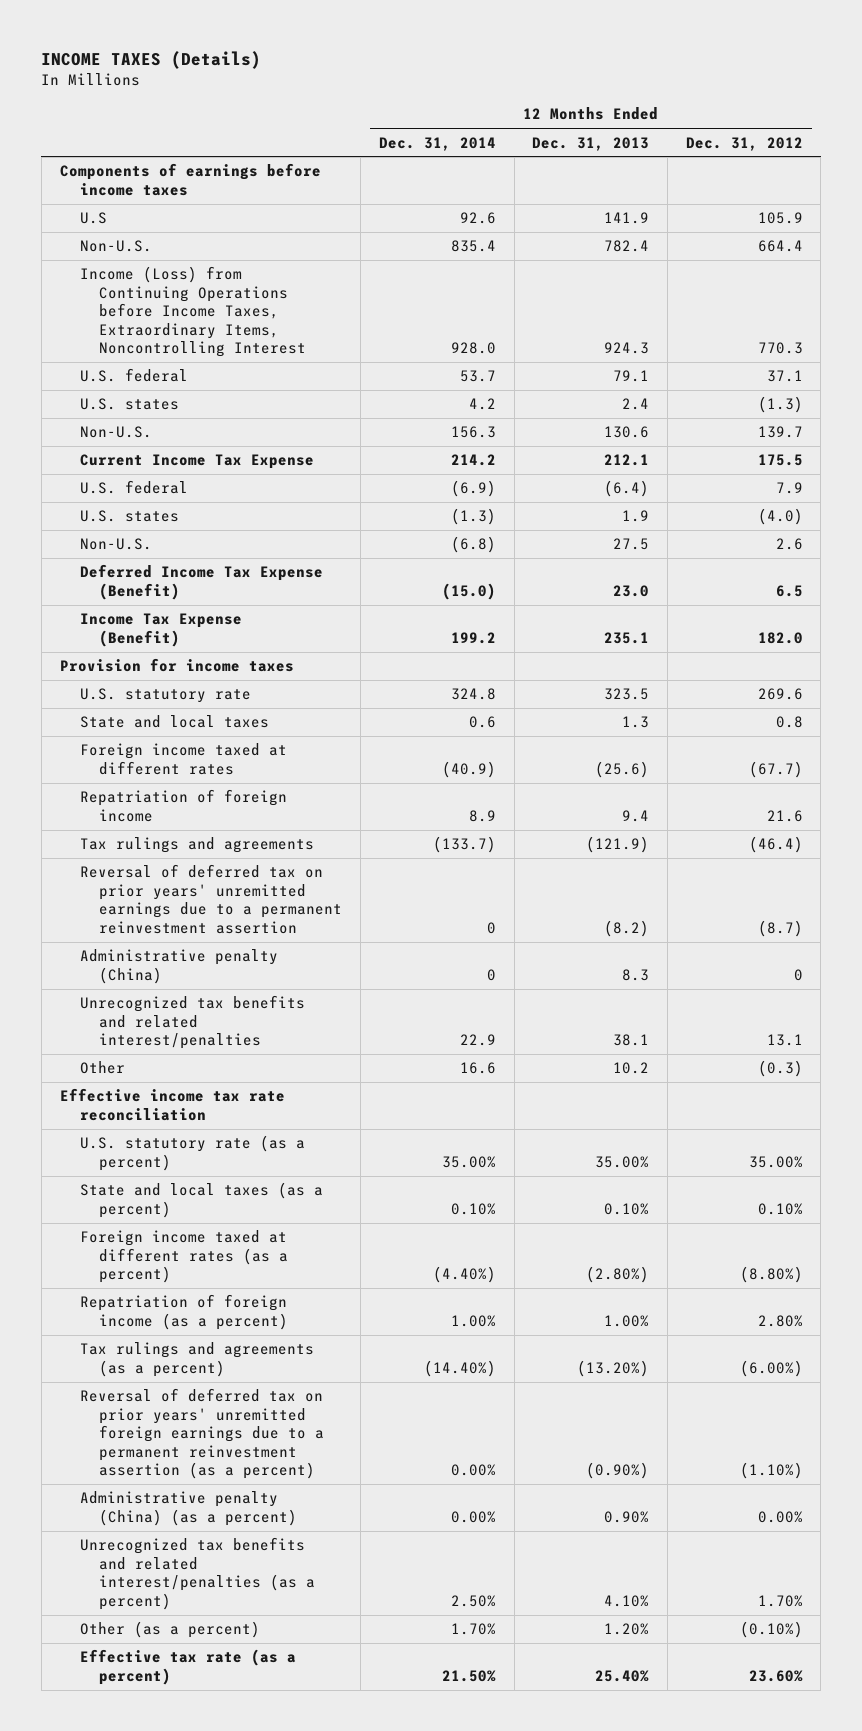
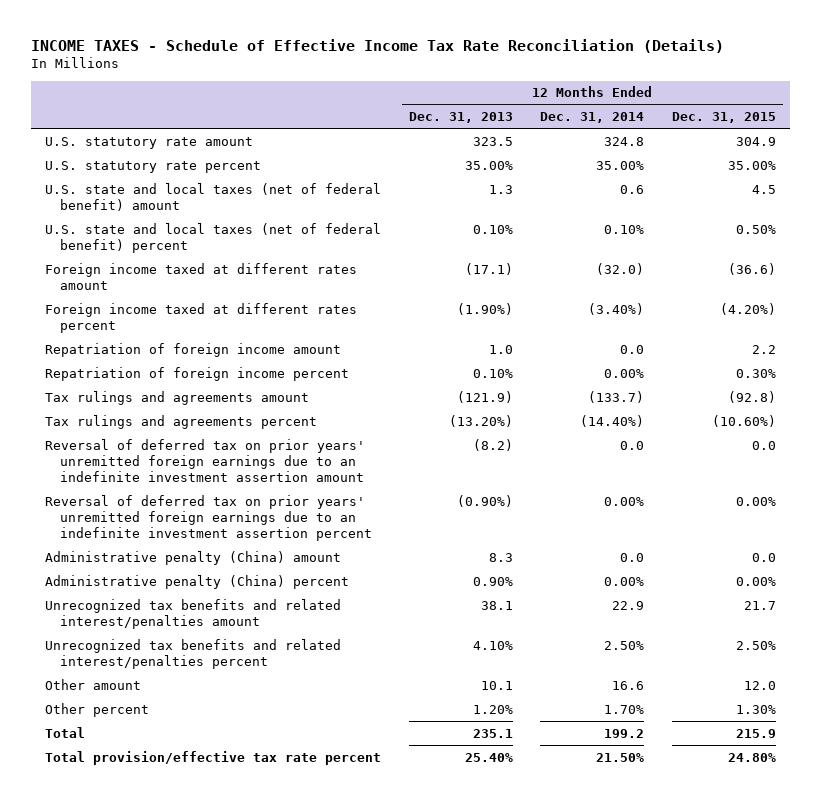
- INCOME TAXES (Details)
+ INCOME TAXES - Schedule of Effective Income Tax Rate Reconciliation (Details)
- | 12 Months Ended Dec. 31, 2014 | 12 Months Ended Dec. 31, 2013 | 12 Months Ended Dec. 31, 2012
+ | 12 Months Ended Dec. 31, 2013 | 12 Months Ended Dec. 31, 2014 | 12 Months Ended Dec. 31, 2015
- Components of earnings before income taxes
- U.S | 92.6 | 141.9 | 105.9
- Non-U.S. | 835.4 | 782.4 | 664.4
- Income (Loss) from Continuing Operations before Income Taxes, Extraordinary Items, Noncontrolling Interest | 928.0 | 924.3 | 770.3
- U.S. federal | 53.7 | 79.1 | 37.1
- U.S. states | 4.2 | 2.4 | (1.3)
- Non-U.S. | 156.3 | 130.6 | 139.7
- Current Income Tax Expense | 214.2 | 212.1 | 175.5
- U.S. federal | (6.9) | (6.4) | 7.9
- U.S. states | (1.3) | 1.9 | (4.0)
- Non-U.S. | (6.8) | 27.5 | 2.6
- Deferred Income Tax Expense (Benefit) | (15.0) | 23.0 | 6.5
- Income Tax Expense (Benefit) | 199.2 | 235.1 | 182.0
- Provision for income taxes
- U.S. statutory rate | 324.8 | 323.5 | 269.6
- State and local taxes | 0.6 | 1.3 | 0.8
- Foreign income taxed at different rates | (40.9) | (25.6) | (67.7)
- Repatriation of foreign income | 8.9 | 9.4 | 21.6
- Tax rulings and agreements | (133.7) | (121.9) | (46.4)
- Reversal of deferred tax on prior years' unremitted earnings due to a permanent reinvestment assertion | 0 | (8.2) | (8.7)
- Administrative penalty (China) | 0 | 8.3 | 0
- Unrecognized tax benefits and related interest/penalties | 22.9 | 38.1 | 13.1
- Other | 16.6 | 10.2 | (0.3)
- Effective income tax rate reconciliation
- U.S. statutory rate (as a percent) | 35.00% | 35.00% | 35.00%
- State and local taxes (as a percent) | 0.10% | 0.10% | 0.10%
- Foreign income taxed at different rates (as a percent) | (4.40%) | (2.80%) | (8.80%)
- Repatriation of foreign income (as a percent) | 1.00% | 1.00% | 2.80%
- Tax rulings and agreements (as a percent) | (14.40%) | (13.20%) | (6.00%)
- Reversal of deferred tax on prior years' unremitted foreign earnings due to a permanent reinvestment assertion (as a percent) | 0.00% | (0.90%) | (1.10%)
- Administrative penalty (China) (as a percent) | 0.00% | 0.90% | 0.00%
- Unrecognized tax benefits and related interest/penalties (as a percent) | 2.50% | 4.10% | 1.70%
- Other (as a percent) | 1.70% | 1.20% | (0.10%)
- Effective tax rate (as a percent) | 21.50% | 25.40% | 23.60%
+ U.S. statutory rate amount | 323.5 | 324.8 | 304.9
+ U.S. statutory rate percent | 35.00% | 35.00% | 35.00%
+ U.S. state and local taxes (net of federal benefit) amount | 1.3 | 0.6 | 4.5
+ U.S. state and local taxes (net of federal benefit) percent | 0.10% | 0.10% | 0.50%
+ Foreign income taxed at different rates amount | (17.1) | (32.0) | (36.6)
+ Foreign income taxed at different rates percent | (1.90%) | (3.40%) | (4.20%)
+ Repatriation of foreign income amount | 1.0 | 0.0 | 2.2
+ Repatriation of foreign income percent | 0.10% | 0.00% | 0.30%
+ Tax rulings and agreements amount | (121.9) | (133.7) | (92.8)
+ Tax rulings and agreements percent | (13.20%) | (14.40%) | (10.60%)
+ Reversal of deferred tax on prior years' unremitted foreign earnings due to an indefinite investment assertion amount | (8.2) | 0.0 | 0.0
+ Reversal of deferred tax on prior years' unremitted foreign earnings due to an indefinite investment assertion percent | (0.90%) | 0.00% | 0.00%
+ Administrative penalty (China) amount | 8.3 | 0.0 | 0.0
+ Administrative penalty (China) percent | 0.90% | 0.00% | 0.00%
+ Unrecognized tax benefits and related interest/penalties amount | 38.1 | 22.9 | 21.7
+ Unrecognized tax benefits and related interest/penalties percent | 4.10% | 2.50% | 2.50%
+ Other amount | 10.1 | 16.6 | 12.0
+ Other percent | 1.20% | 1.70% | 1.30%
+ Total | 235.1 | 199.2 | 215.9
+ Total provision/effective tax rate percent | 25.40% | 21.50% | 24.80%

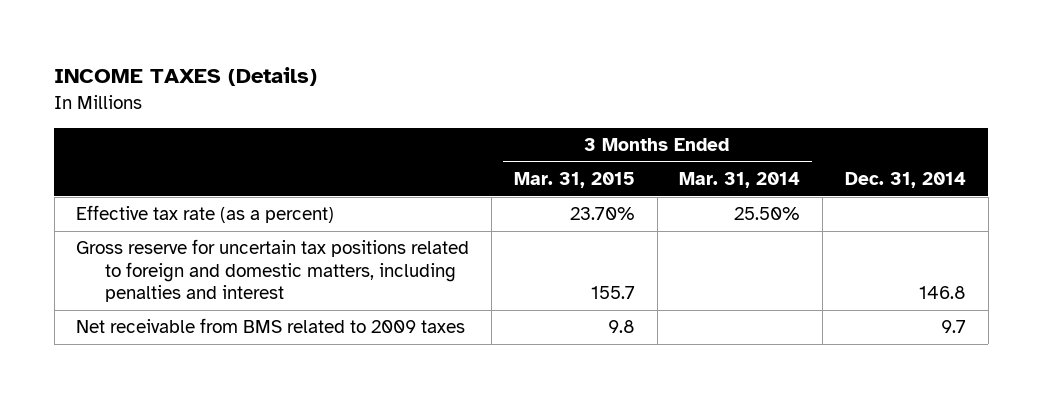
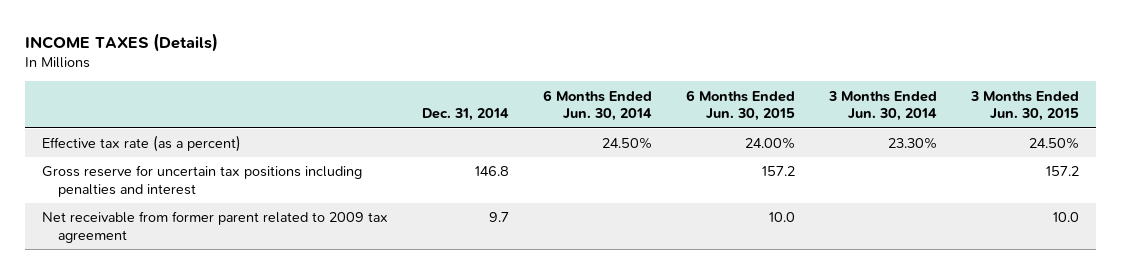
- | 3 Months Ended Mar. 31, 2015 | 3 Months Ended Mar. 31, 2014 | Dec. 31, 2014
+ | Dec. 31, 2014 | 6 Months Ended Jun. 30, 2014 | 6 Months Ended Jun. 30, 2015 | 3 Months Ended Jun. 30, 2014 | 3 Months Ended Jun. 30, 2015
- Gross reserve for uncertain tax positions related to foreign and domestic matters, including penalties and interest | 155.7 | | 146.8
- Net receivable from BMS related to 2009 taxes | 9.8 | | 9.7
+ Gross reserve for uncertain tax positions including penalties and interest | 146.8 | | 157.2 | | 157.2
+ Net receivable from former parent related to 2009 tax agreement | 9.7 | | 10.0 | | 10.0

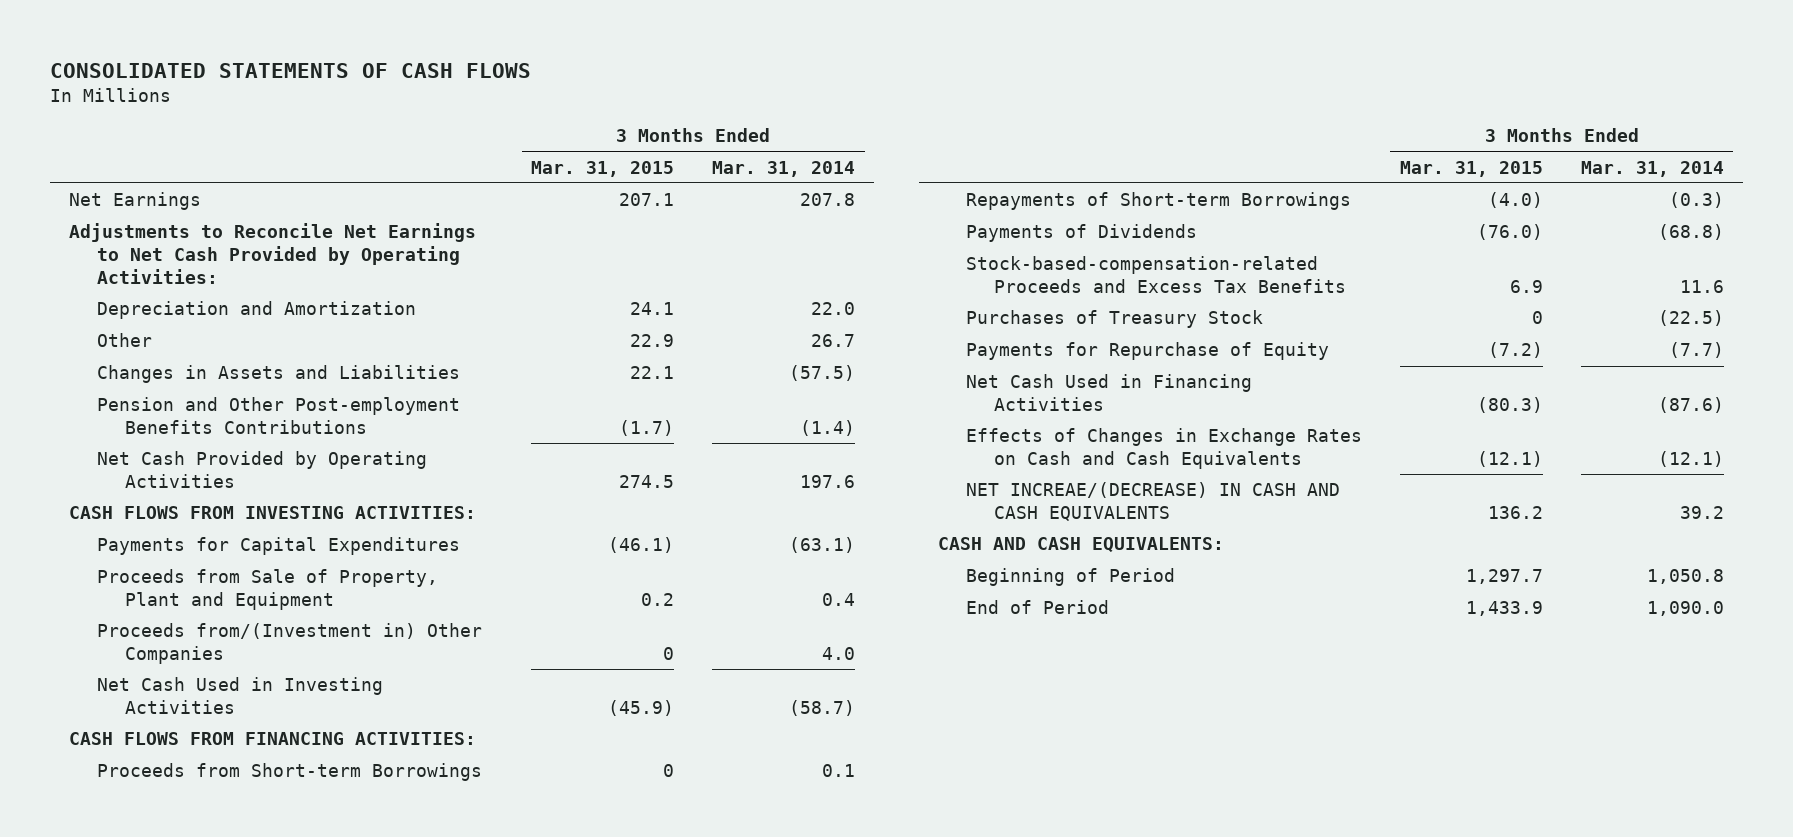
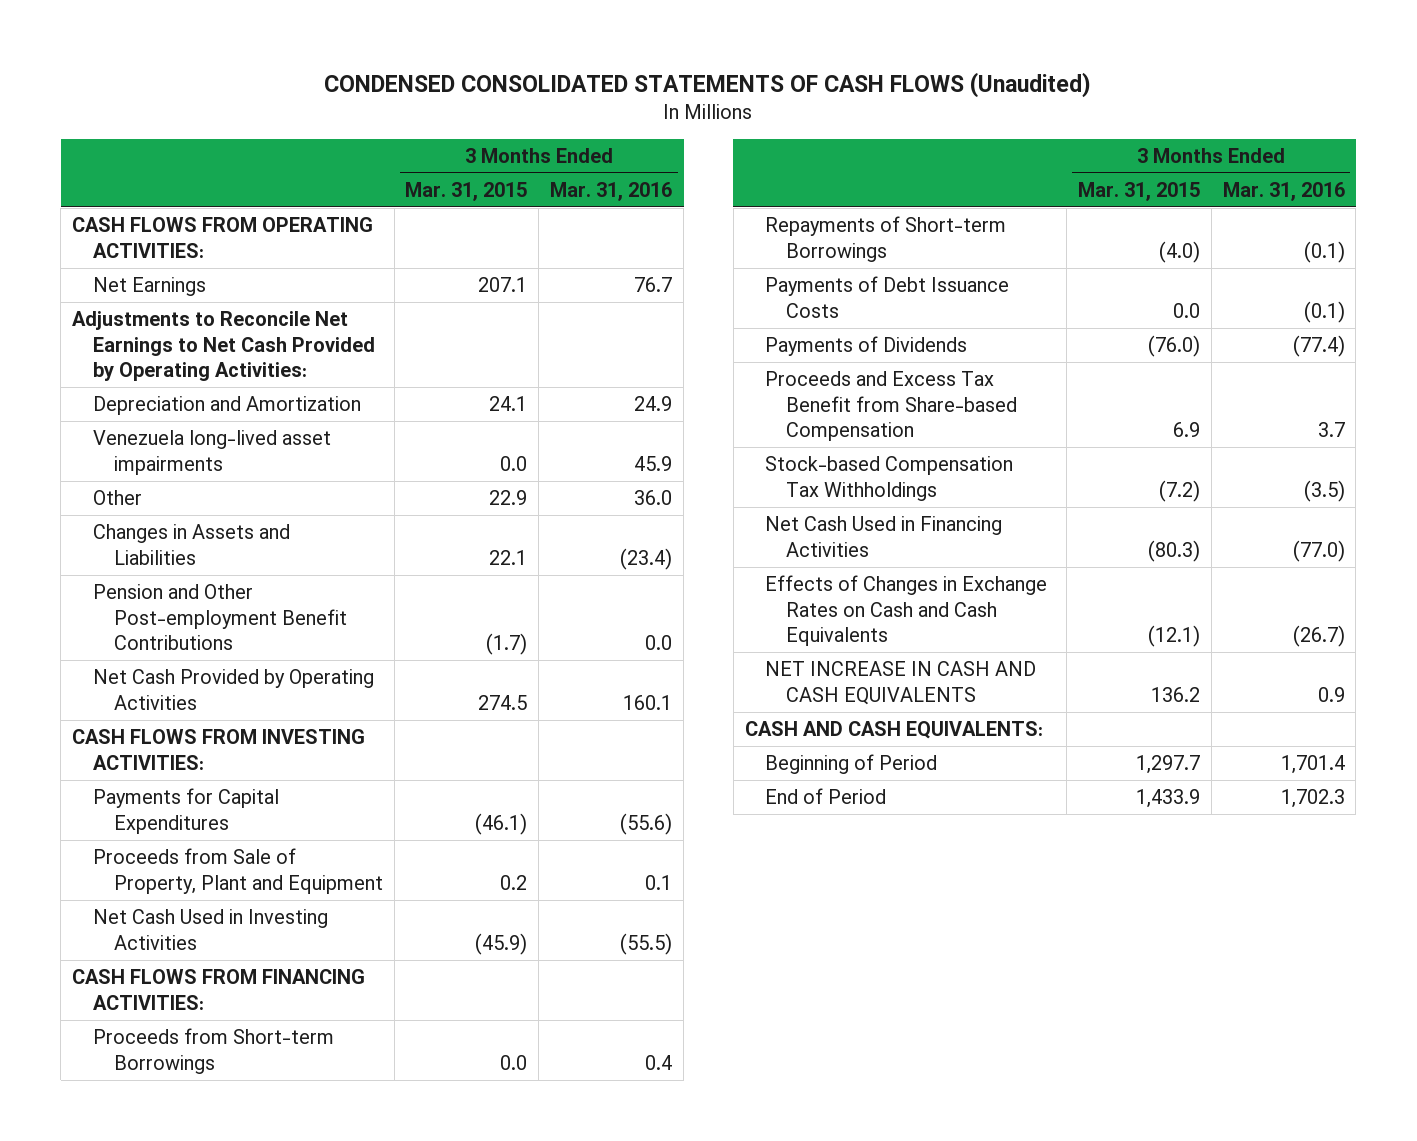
- CONSOLIDATED STATEMENTS OF CASH FLOWS
+ CONDENSED CONSOLIDATED STATEMENTS OF CASH FLOWS (Unaudited)
- | 3 Months Ended Mar. 31, 2015 | 3 Months Ended Mar. 31, 2014
+ | 3 Months Ended Mar. 31, 2015 | 3 Months Ended Mar. 31, 2016
+ CASH FLOWS FROM OPERATING ACTIVITIES:
+ Venezuela long-lived asset impairments | 0.0 | 45.9
- Pension and Other Post-employment Benefits Contributions | (1.7) | (1.4)
+ Pension and Other Post-employment Benefit Contributions | (1.7) | 0.0
- Proceeds from/(Investment in) Other Companies | 0 | 4.0
- Proceeds from Short-term Borrowings | 0 | 0.1
+ Proceeds from Short-term Borrowings | 0.0 | 0.4
+ Payments of Debt Issuance Costs | 0.0 | (0.1)
- Stock-based-compensation-related Proceeds and Excess Tax Benefits | 6.9 | 11.6
- Purchases of Treasury Stock | 0 | (22.5)
- Payments for Repurchase of Equity | (7.2) | (7.7)
+ Proceeds and Excess Tax Benefit from Share-based Compensation | 6.9 | 3.7
+ Stock-based Compensation Tax Withholdings | (7.2) | (3.5)
- NET INCREAE/(DECREASE) IN CASH AND CASH EQUIVALENTS | 136.2 | 39.2
+ NET INCREASE IN CASH AND CASH EQUIVALENTS | 136.2 | 0.9

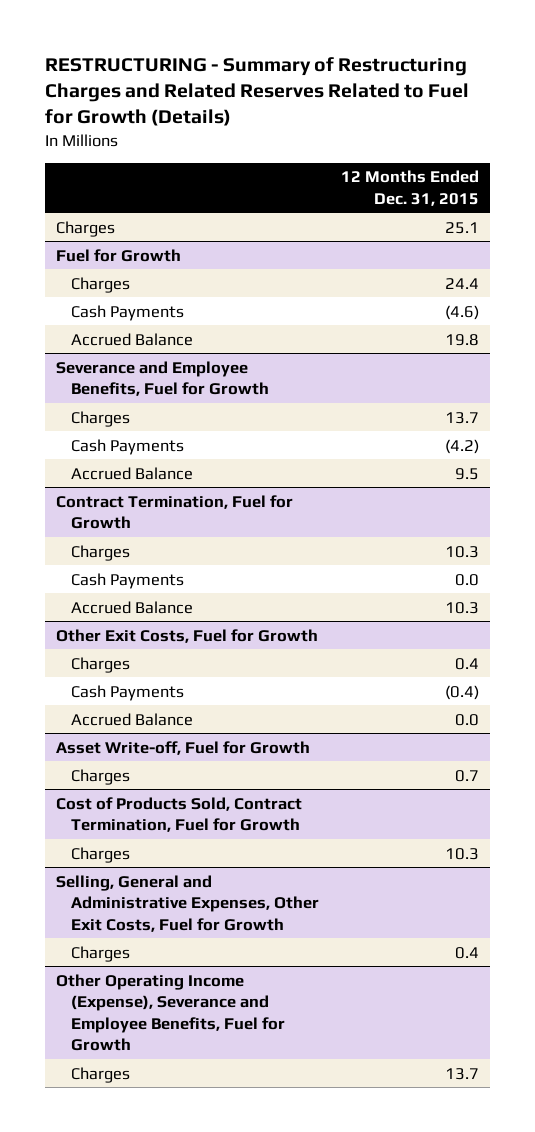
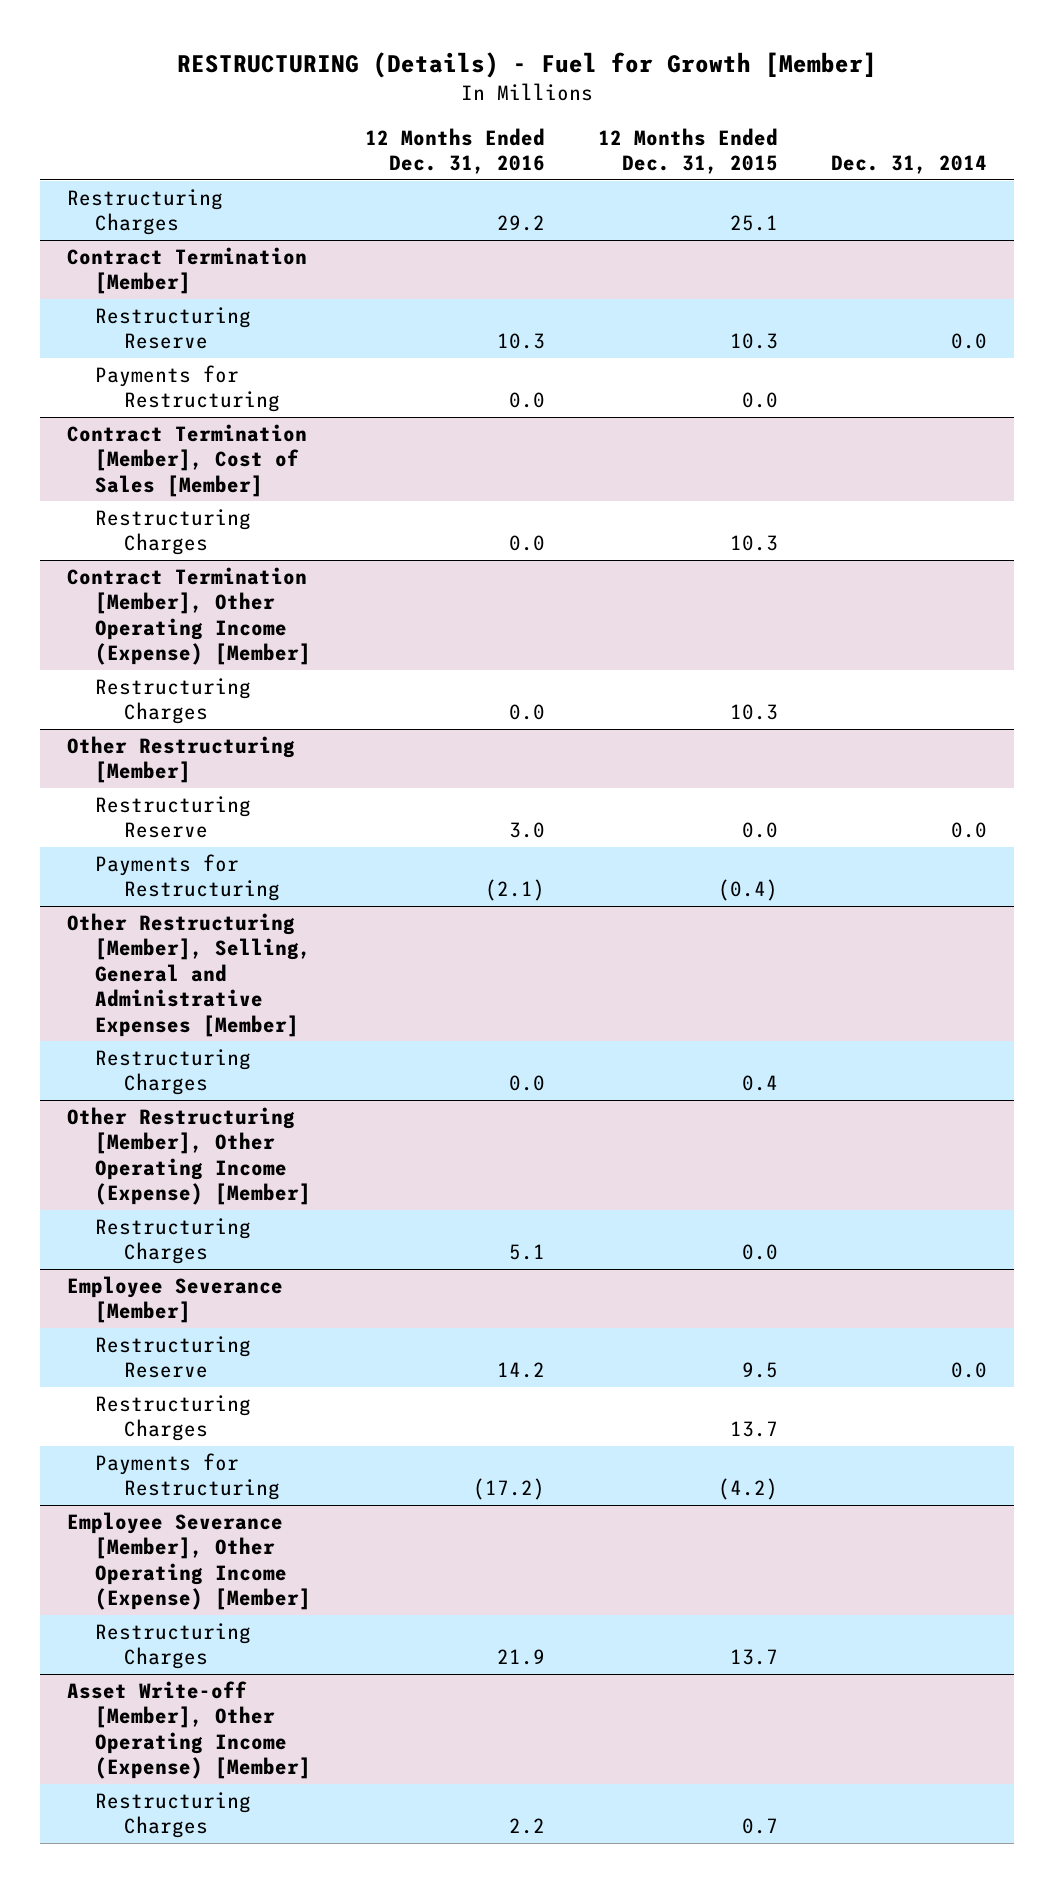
- RESTRUCTURING - Summary of Restructuring Charges and Related Reserves Related to Fuel for Growth (Details)
+ RESTRUCTURING (Details) - Fuel for Growth [Member]
- | 12 Months Ended Dec. 31, 2015
+ | 12 Months Ended Dec. 31, 2016 | 12 Months Ended Dec. 31, 2015 | Dec. 31, 2014
- Charges | 25.1
- Fuel for Growth
- Charges | 24.4
- Cash Payments | (4.6)
- Accrued Balance | 19.8
- Severance and Employee Benefits, Fuel for Growth
- Charges | 13.7
- Cash Payments | (4.2)
- Accrued Balance | 9.5
- Contract Termination, Fuel for Growth
- Charges | 10.3
- Cash Payments | 0.0
- Accrued Balance | 10.3
- Other Exit Costs, Fuel for Growth
- Charges | 0.4
- Cash Payments | (0.4)
- Accrued Balance | 0.0
- Asset Write-off, Fuel for Growth
- Charges | 0.7
- Cost of Products Sold, Contract Termination, Fuel for Growth
- Charges | 10.3
- Selling, General and Administrative Expenses, Other Exit Costs, Fuel for Growth
- Charges | 0.4
- Other Operating Income (Expense), Severance and Employee Benefits, Fuel for Growth
- Charges | 13.7
+ Restructuring Charges | 29.2 | 25.1 |
+ Contract Termination [Member]
+ Restructuring Reserve | 10.3 | 10.3 | 0.0
+ Payments for Restructuring | 0.0 | 0.0 |
+ Contract Termination [Member], Cost of Sales [Member]
+ Restructuring Charges | 0.0 | 10.3 |
+ Contract Termination [Member], Other Operating Income (Expense) [Member]
+ Restructuring Charges | 0.0 | 10.3 |
+ Other Restructuring [Member]
+ Restructuring Reserve | 3.0 | 0.0 | 0.0
+ Payments for Restructuring | (2.1) | (0.4) |
+ Other Restructuring [Member], Selling, General and Administrative Expenses [Member]
+ Restructuring Charges | 0.0 | 0.4 |
+ Other Restructuring [Member], Other Operating Income (Expense) [Member]
+ Restructuring Charges | 5.1 | 0.0 |
+ Employee Severance [Member]
+ Restructuring Reserve | 14.2 | 9.5 | 0.0
+ Restructuring Charges | | 13.7 |
+ Payments for Restructuring | (17.2) | (4.2) |
+ Employee Severance [Member], Other Operating Income (Expense) [Member]
+ Restructuring Charges | 21.9 | 13.7 |
+ Asset Write-off [Member], Other Operating Income (Expense) [Member]
+ Restructuring Charges | 2.2 | 0.7 |

